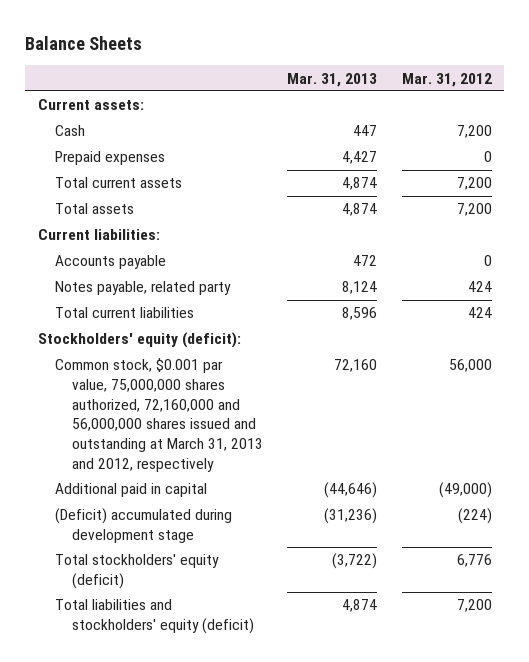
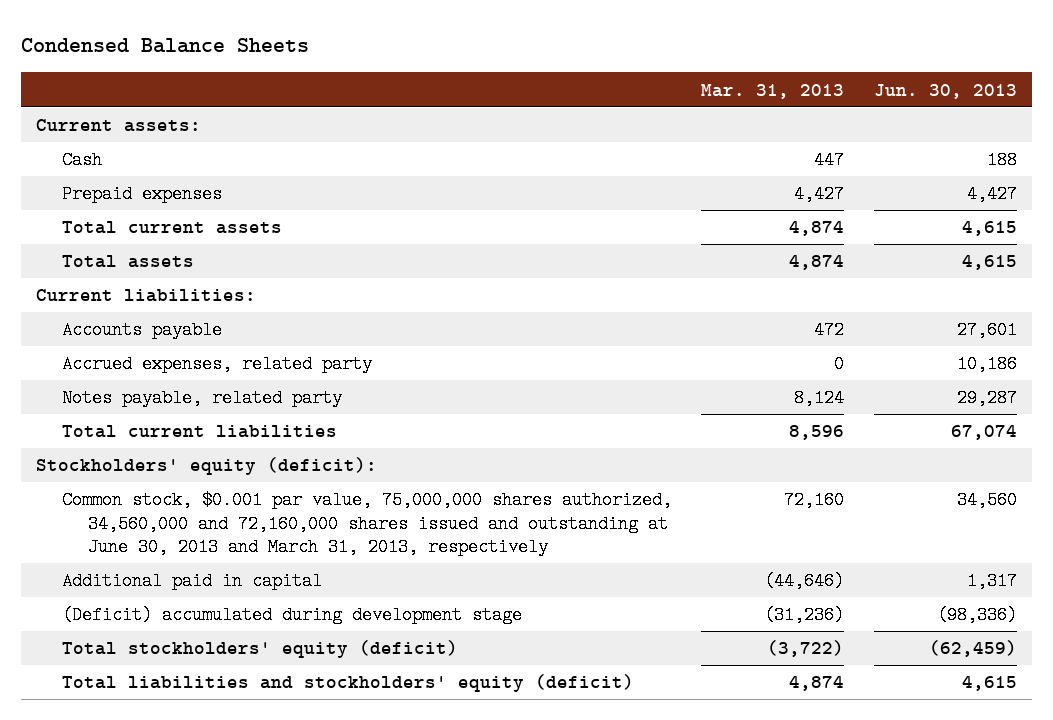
- Balance Sheets
+ Condensed Balance Sheets
- | Mar. 31, 2013 | Mar. 31, 2012
+ | Mar. 31, 2013 | Jun. 30, 2013
+ Accrued expenses, related party | 0 | 10,186
- Common stock, $0.001 par value, 75,000,000 shares authorized, 72,160,000 and 56,000,000 shares issued and outstanding at March 31, 2013 and 2012, respectively | 72,160 | 56,000
+ Common stock, $0.001 par value, 75,000,000 shares authorized, 34,560,000 and 72,160,000 shares issued and outstanding at June 30, 2013 and March 31, 2013, respectively | 72,160 | 34,560

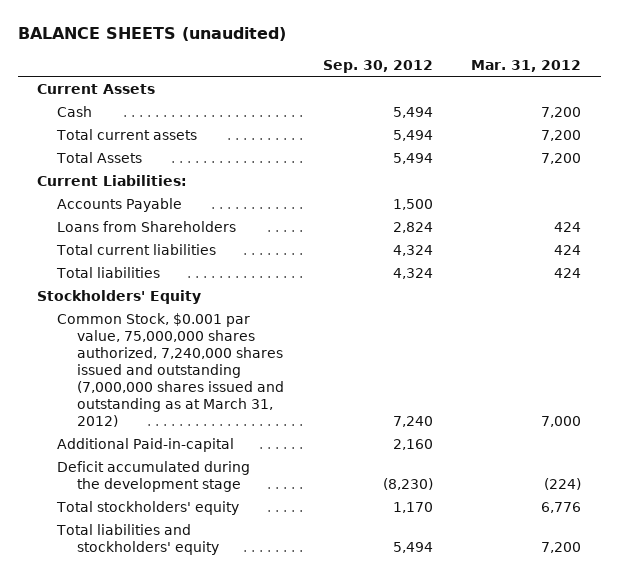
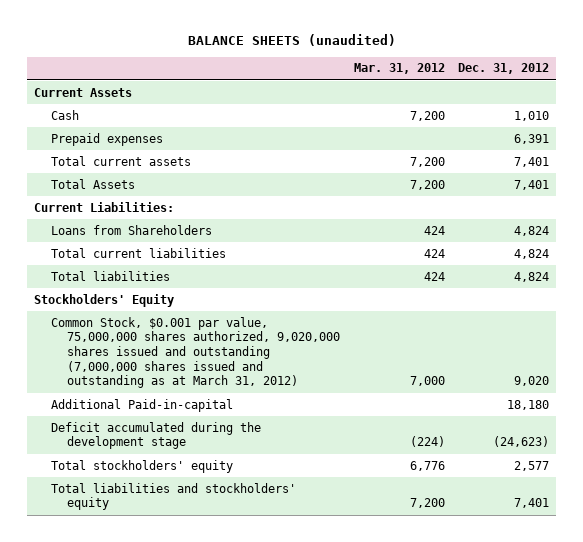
- | Sep. 30, 2012 | Mar. 31, 2012
+ | Mar. 31, 2012 | Dec. 31, 2012
+ Prepaid expenses | | 6,391
- Accounts Payable | 1,500 |
- Common Stock, $0.001 par value, 75,000,000 shares authorized, 7,240,000 shares issued and outstanding (7,000,000 shares issued and outstanding as at March 31, 2012) | 7,240 | 7,000
+ Common Stock, $0.001 par value, 75,000,000 shares authorized, 9,020,000 shares issued and outstanding (7,000,000 shares issued and outstanding as at March 31, 2012) | 7,000 | 9,020

